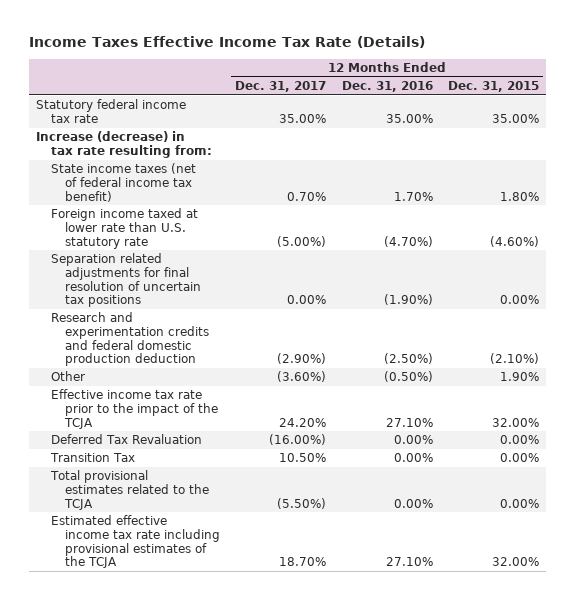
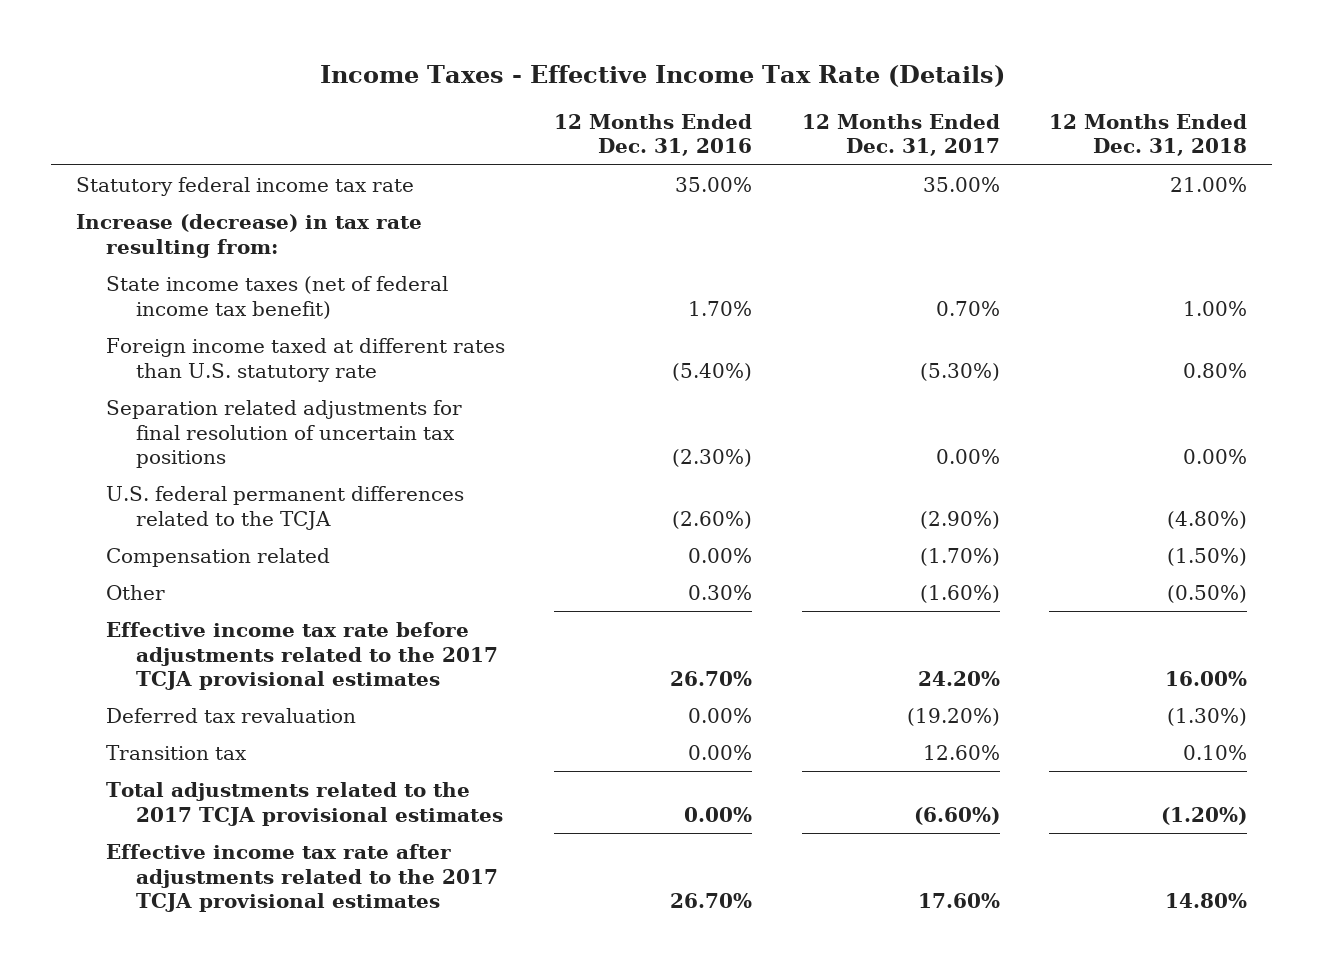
- Income Taxes Effective Income Tax Rate (Details)
+ Income Taxes - Effective Income Tax Rate (Details)
- | 12 Months Ended Dec. 31, 2017 | 12 Months Ended Dec. 31, 2016 | 12 Months Ended Dec. 31, 2015
+ | 12 Months Ended Dec. 31, 2016 | 12 Months Ended Dec. 31, 2017 | 12 Months Ended Dec. 31, 2018
- Foreign income taxed at lower rate than U.S. statutory rate | (5.00%) | (4.70%) | (4.60%)
- Separation related adjustments for final resolution of uncertain tax positions | 0.00% | (1.90%) | 0.00%
- Research and experimentation credits and federal domestic production deduction | (2.90%) | (2.50%) | (2.10%)
- Other | (3.60%) | (0.50%) | 1.90%
- Effective income tax rate prior to the impact of the TCJA | 24.20% | 27.10% | 32.00%
- Deferred Tax Revaluation | (16.00%) | 0.00% | 0.00%
- Transition Tax | 10.50% | 0.00% | 0.00%
- Total provisional estimates related to the TCJA | (5.50%) | 0.00% | 0.00%
- Estimated effective income tax rate including provisional estimates of the TCJA | 18.70% | 27.10% | 32.00%
+ Foreign income taxed at different rates than U.S. statutory rate | (5.40%) | (5.30%) | 0.80%
+ Separation related adjustments for final resolution of uncertain tax positions | (2.30%) | 0.00% | 0.00%
+ U.S. federal permanent differences related to the TCJA | (2.60%) | (2.90%) | (4.80%)
+ Compensation related | 0.00% | (1.70%) | (1.50%)
+ Other | 0.30% | (1.60%) | (0.50%)
+ Effective income tax rate before adjustments related to the 2017 TCJA provisional estimates | 26.70% | 24.20% | 16.00%
+ Deferred tax revaluation | 0.00% | (19.20%) | (1.30%)
+ Transition tax | 0.00% | 12.60% | 0.10%
+ Total adjustments related to the 2017 TCJA provisional estimates | 0.00% | (6.60%) | (1.20%)
+ Effective income tax rate after adjustments related to the 2017 TCJA provisional estimates | 26.70% | 17.60% | 14.80%

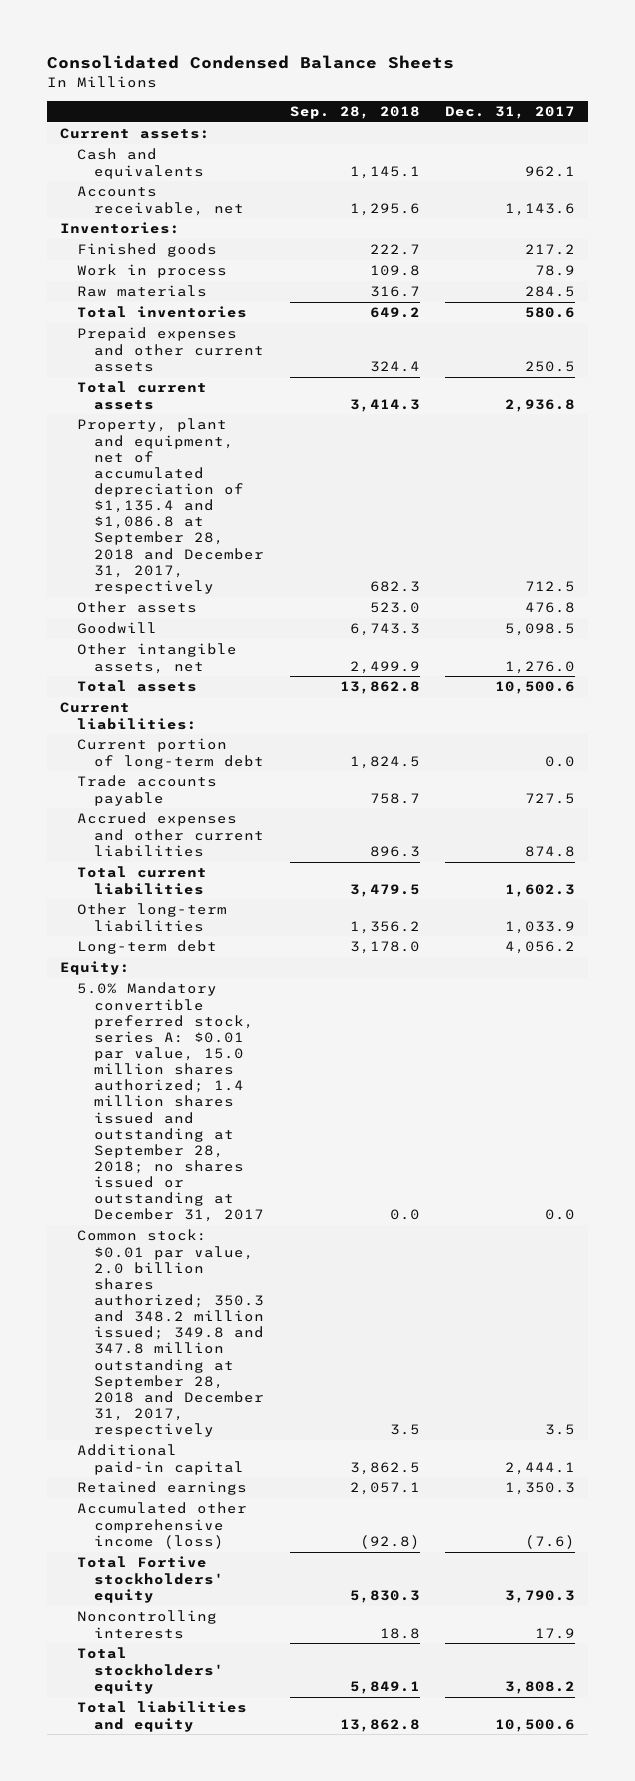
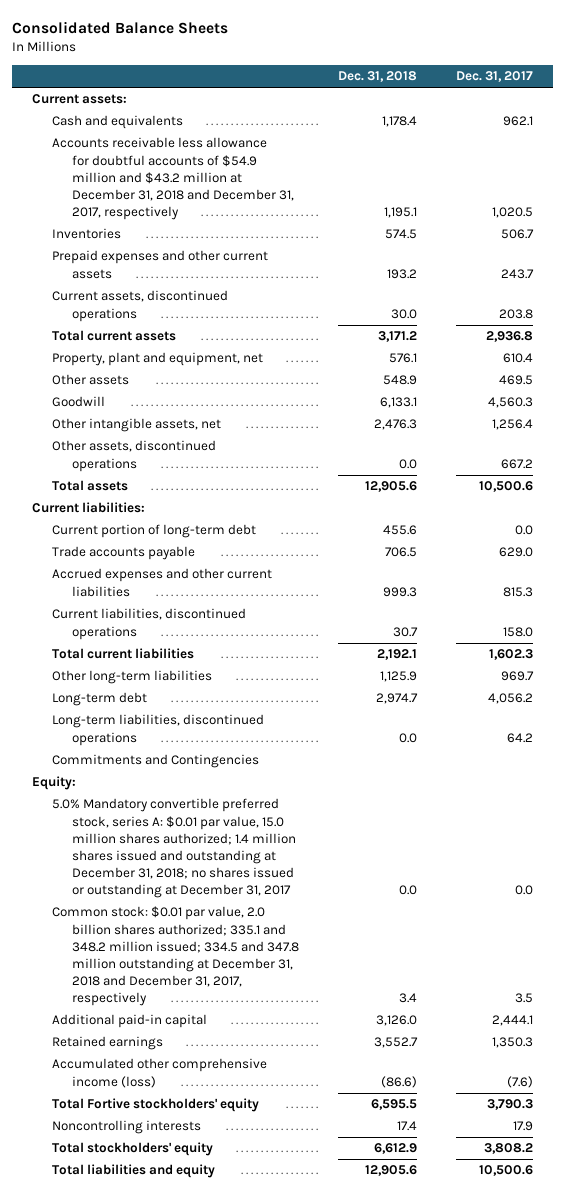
- Consolidated Condensed Balance Sheets
+ Consolidated Balance Sheets
- | Sep. 28, 2018 | Dec. 31, 2017
+ | Dec. 31, 2018 | Dec. 31, 2017
- Accounts receivable, net | 1,295.6 | 1,143.6
- Inventories:
- Finished goods | 222.7 | 217.2
- Work in process | 109.8 | 78.9
- Raw materials | 316.7 | 284.5
- Total inventories | 649.2 | 580.6
- Prepaid expenses and other current assets | 324.4 | 250.5
+ Accounts receivable less allowance for doubtful accounts of $54.9 million and $43.2 million at December 31, 2018 and December 31, 2017, respectively | 1,195.1 | 1,020.5
+ Inventories | 574.5 | 506.7
+ Prepaid expenses and other current assets | 193.2 | 243.7
+ Current assets, discontinued operations | 30.0 | 203.8
- Property, plant and equipment, net of accumulated depreciation of $1,135.4 and $1,086.8 at September 28, 2018 and December 31, 2017, respectively | 682.3 | 712.5
- Other assets | 523.0 | 476.8
- Goodwill | 6,743.3 | 5,098.5
- Other intangible assets, net | 2,499.9 | 1,276.0
+ Property, plant and equipment, net | 576.1 | 610.4
+ Other assets | 548.9 | 469.5
+ Goodwill | 6,133.1 | 4,560.3
+ Other intangible assets, net | 2,476.3 | 1,256.4
+ Other assets, discontinued operations | 0.0 | 667.2
- Trade accounts payable | 758.7 | 727.5
- Accrued expenses and other current liabilities | 896.3 | 874.8
+ Trade accounts payable | 706.5 | 629.0
+ Accrued expenses and other current liabilities | 999.3 | 815.3
+ Current liabilities, discontinued operations | 30.7 | 158.0
- Other long-term liabilities | 1,356.2 | 1,033.9
+ Other long-term liabilities | 1,125.9 | 969.7
+ Long-term liabilities, discontinued operations | 0.0 | 64.2
+ Commitments and Contingencies
- 5.0% Mandatory convertible preferred stock, series A: $0.01 par value, 15.0 million shares authorized; 1.4 million shares issued and outstanding at September 28, 2018; no shares issued or outstanding at December 31, 2017 | 0.0 | 0.0
- Common stock: $0.01 par value, 2.0 billion shares authorized; 350.3 and 348.2 million issued; 349.8 and 347.8 million outstanding at September 28, 2018 and December 31, 2017, respectively | 3.5 | 3.5
+ 5.0% Mandatory convertible preferred stock, series A: $0.01 par value, 15.0 million shares authorized; 1.4 million shares issued and outstanding at December 31, 2018; no shares issued or outstanding at December 31, 2017 | 0.0 | 0.0
+ Common stock: $0.01 par value, 2.0 billion shares authorized; 335.1 and 348.2 million issued; 334.5 and 347.8 million outstanding at December 31, 2018 and December 31, 2017, respectively | 3.4 | 3.5

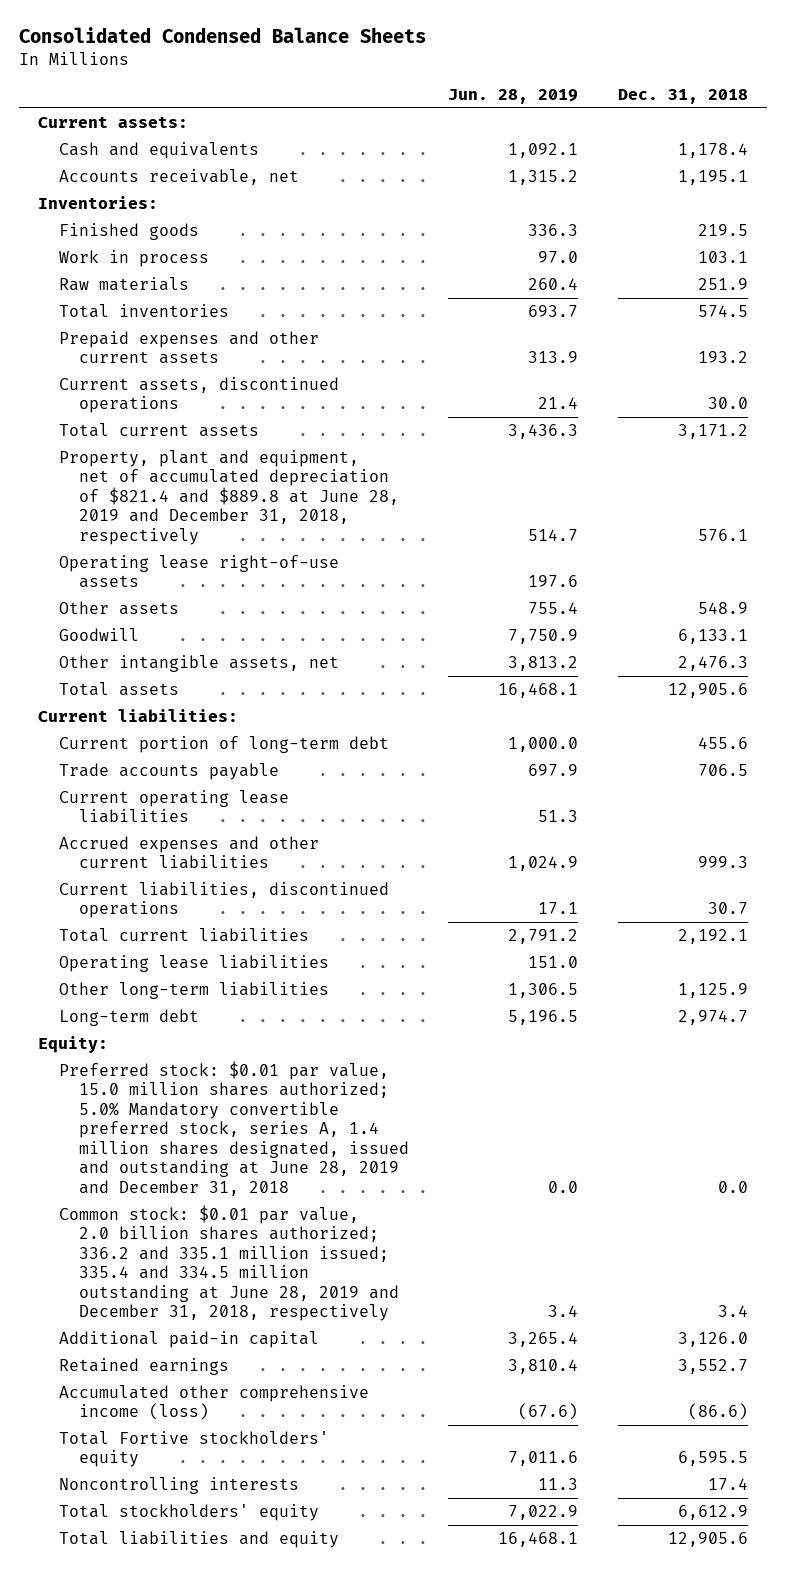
- Consolidated Balance Sheets
+ Consolidated Condensed Balance Sheets
- | Dec. 31, 2018 | Dec. 31, 2017
+ | Jun. 28, 2019 | Dec. 31, 2018
- Accounts receivable less allowance for doubtful accounts of $54.9 million and $43.2 million at December 31, 2018 and December 31, 2017, respectively | 1,195.1 | 1,020.5
- Inventories | 574.5 | 506.7
+ Accounts receivable, net | 1,315.2 | 1,195.1
+ Inventories:
+ Finished goods | 336.3 | 219.5
+ Work in process | 97.0 | 103.1
+ Raw materials | 260.4 | 251.9
+ Total inventories | 693.7 | 574.5
- Property, plant and equipment, net | 576.1 | 610.4
+ Property, plant and equipment, net of accumulated depreciation of $821.4 and $889.8 at June 28, 2019 and December 31, 2018, respectively | 514.7 | 576.1
+ Operating lease right-of-use assets | 197.6 |
- Other assets, discontinued operations | 0.0 | 667.2
+ Current operating lease liabilities | 51.3 |
+ Operating lease liabilities | 151.0 |
- Long-term liabilities, discontinued operations | 0.0 | 64.2
- Commitments and Contingencies
- 5.0% Mandatory convertible preferred stock, series A: $0.01 par value, 15.0 million shares authorized; 1.4 million shares issued and outstanding at December 31, 2018; no shares issued or outstanding at December 31, 2017 | 0.0 | 0.0
- Common stock: $0.01 par value, 2.0 billion shares authorized; 335.1 and 348.2 million issued; 334.5 and 347.8 million outstanding at December 31, 2018 and December 31, 2017, respectively | 3.4 | 3.5
+ Preferred stock: $0.01 par value, 15.0 million shares authorized; 5.0% Mandatory convertible preferred stock, series A, 1.4 million shares designated, issued and outstanding at June 28, 2019 and December 31, 2018 | 0.0 | 0.0
+ Common stock: $0.01 par value, 2.0 billion shares authorized; 336.2 and 335.1 million issued; 335.4 and 334.5 million outstanding at June 28, 2019 and December 31, 2018, respectively | 3.4 | 3.4

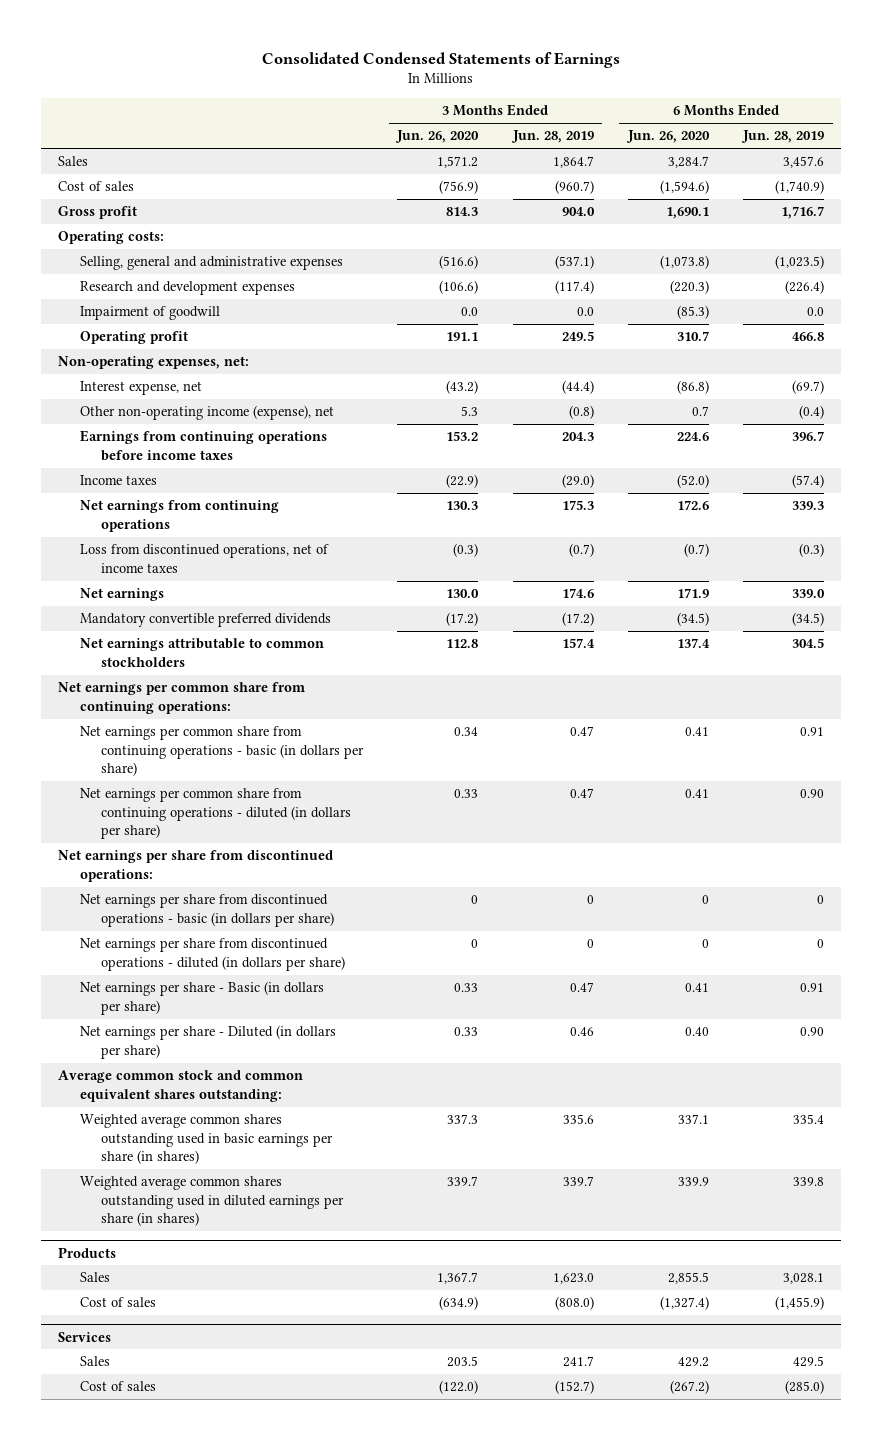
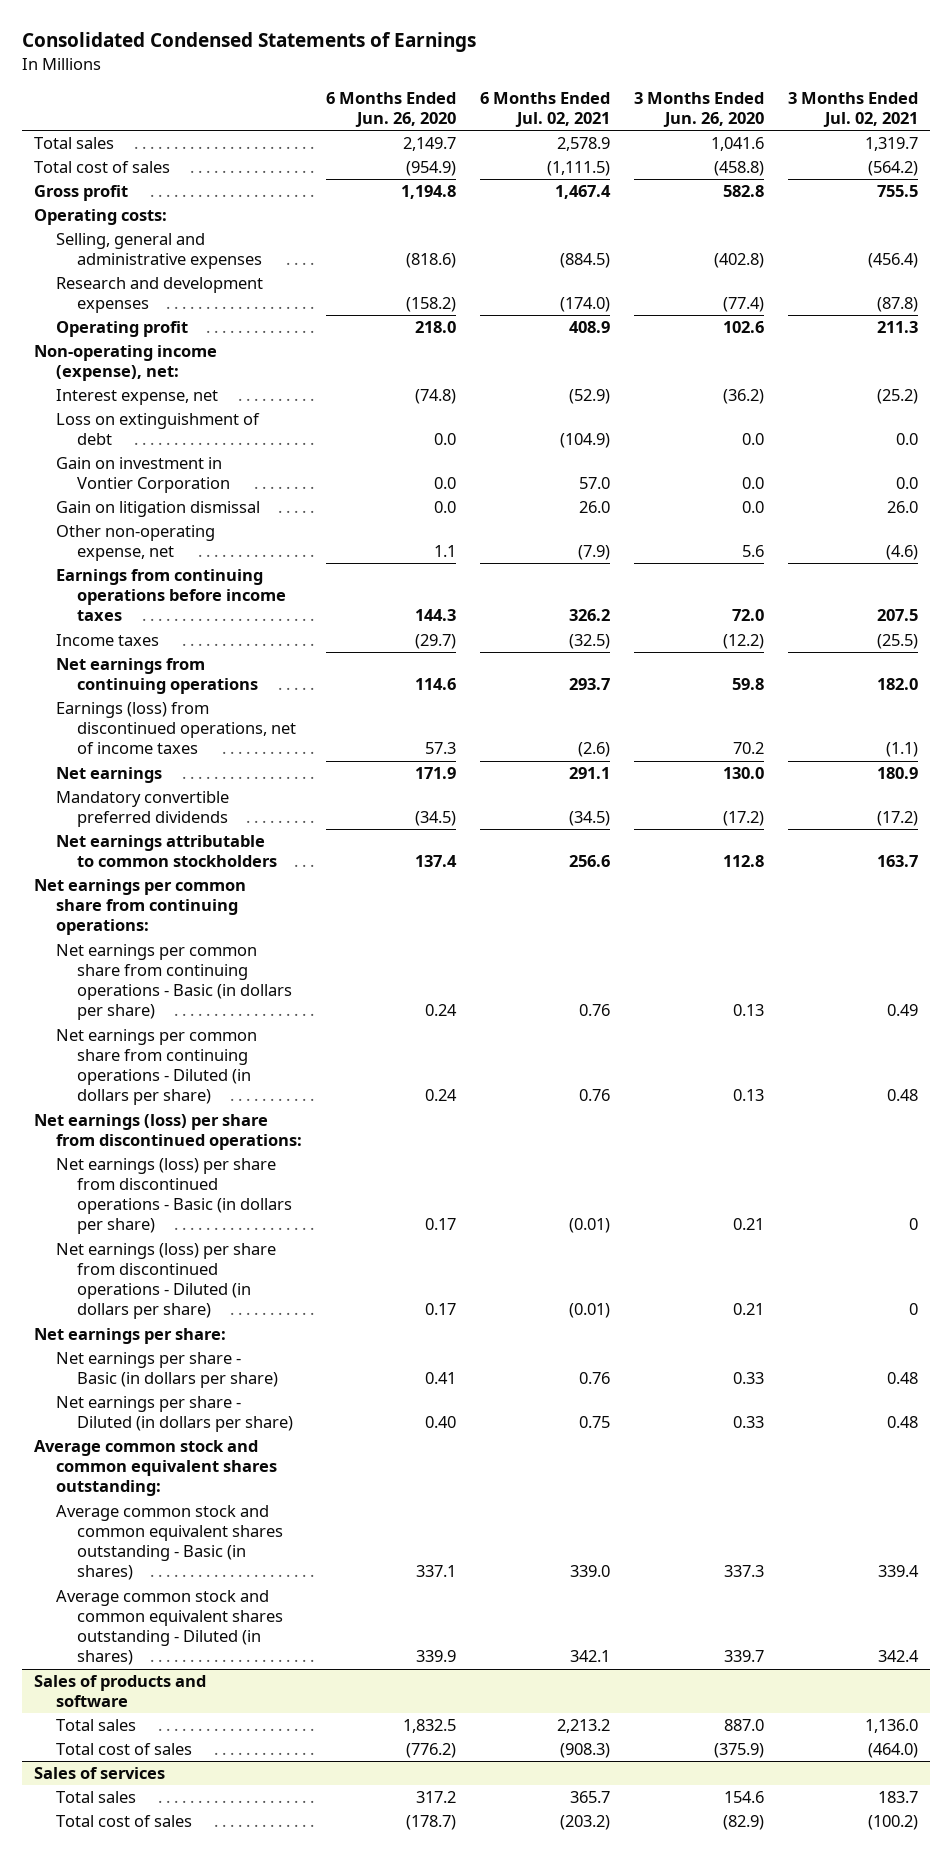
- | 3 Months Ended Jun. 26, 2020 | 3 Months Ended Jun. 28, 2019 | 6 Months Ended Jun. 26, 2020 | 6 Months Ended Jun. 28, 2019
+ | 6 Months Ended Jun. 26, 2020 | 6 Months Ended Jul. 02, 2021 | 3 Months Ended Jun. 26, 2020 | 3 Months Ended Jul. 02, 2021
- Sales | 1,571.2 | 1,864.7 | 3,284.7 | 3,457.6
- Cost of sales | (756.9) | (960.7) | (1,594.6) | (1,740.9)
- Gross profit | 814.3 | 904.0 | 1,690.1 | 1,716.7
+ Total sales | 2,149.7 | 2,578.9 | 1,041.6 | 1,319.7
+ Total cost of sales | (954.9) | (1,111.5) | (458.8) | (564.2)
+ Gross profit | 1,194.8 | 1,467.4 | 582.8 | 755.5
- Selling, general and administrative expenses | (516.6) | (537.1) | (1,073.8) | (1,023.5)
- Research and development expenses | (106.6) | (117.4) | (220.3) | (226.4)
- Impairment of goodwill | 0.0 | 0.0 | (85.3) | 0.0
- Operating profit | 191.1 | 249.5 | 310.7 | 466.8
- Non-operating expenses, net:
- Interest expense, net | (43.2) | (44.4) | (86.8) | (69.7)
- Other non-operating income (expense), net | 5.3 | (0.8) | 0.7 | (0.4)
- Earnings from continuing operations before income taxes | 153.2 | 204.3 | 224.6 | 396.7
- Income taxes | (22.9) | (29.0) | (52.0) | (57.4)
- Net earnings from continuing operations | 130.3 | 175.3 | 172.6 | 339.3
- Loss from discontinued operations, net of income taxes | (0.3) | (0.7) | (0.7) | (0.3)
+ Selling, general and administrative expenses | (818.6) | (884.5) | (402.8) | (456.4)
+ Research and development expenses | (158.2) | (174.0) | (77.4) | (87.8)
+ Operating profit | 218.0 | 408.9 | 102.6 | 211.3
+ Non-operating income (expense), net:
+ Interest expense, net | (74.8) | (52.9) | (36.2) | (25.2)
+ Loss on extinguishment of debt | 0.0 | (104.9) | 0.0 | 0.0
+ Gain on investment in Vontier Corporation | 0.0 | 57.0 | 0.0 | 0.0
+ Gain on litigation dismissal | 0.0 | 26.0 | 0.0 | 26.0
+ Other non-operating expense, net | 1.1 | (7.9) | 5.6 | (4.6)
+ Earnings from continuing operations before income taxes | 144.3 | 326.2 | 72.0 | 207.5
+ Income taxes | (29.7) | (32.5) | (12.2) | (25.5)
+ Net earnings from continuing operations | 114.6 | 293.7 | 59.8 | 182.0
+ Earnings (loss) from discontinued operations, net of income taxes | 57.3 | (2.6) | 70.2 | (1.1)
- Net earnings per common share from continuing operations - basic (in dollars per share) | 0.34 | 0.47 | 0.41 | 0.91
- Net earnings per common share from continuing operations - diluted (in dollars per share) | 0.33 | 0.47 | 0.41 | 0.90
- Net earnings per share from discontinued operations:
- Net earnings per share from discontinued operations - basic (in dollars per share) | 0 | 0 | 0 | 0
- Net earnings per share from discontinued operations - diluted (in dollars per share) | 0 | 0 | 0 | 0
+ Net earnings per common share from continuing operations - Basic (in dollars per share) | 0.24 | 0.76 | 0.13 | 0.49
+ Net earnings per common share from continuing operations - Diluted (in dollars per share) | 0.24 | 0.76 | 0.13 | 0.48
+ Net earnings (loss) per share from discontinued operations:
+ Net earnings (loss) per share from discontinued operations - Basic (in dollars per share) | 0.17 | (0.01) | 0.21 | 0
+ Net earnings (loss) per share from discontinued operations - Diluted (in dollars per share) | 0.17 | (0.01) | 0.21 | 0
+ Net earnings per share:
- Weighted average common shares outstanding used in basic earnings per share (in shares) | 337.3 | 335.6 | 337.1 | 335.4
- Weighted average common shares outstanding used in diluted earnings per share (in shares) | 339.7 | 339.7 | 339.9 | 339.8
- Products
- Sales | 1,367.7 | 1,623.0 | 2,855.5 | 3,028.1
- Cost of sales | (634.9) | (808.0) | (1,327.4) | (1,455.9)
- Services
- Sales | 203.5 | 241.7 | 429.2 | 429.5
- Cost of sales | (122.0) | (152.7) | (267.2) | (285.0)
+ Average common stock and common equivalent shares outstanding - Basic (in shares) | 337.1 | 339.0 | 337.3 | 339.4
+ Average common stock and common equivalent shares outstanding - Diluted (in shares) | 339.9 | 342.1 | 339.7 | 342.4
+ Sales of products and software
+ Total sales | 1,832.5 | 2,213.2 | 887.0 | 1,136.0
+ Total cost of sales | (776.2) | (908.3) | (375.9) | (464.0)
+ Sales of services
+ Total sales | 317.2 | 365.7 | 154.6 | 183.7
+ Total cost of sales | (178.7) | (203.2) | (82.9) | (100.2)

